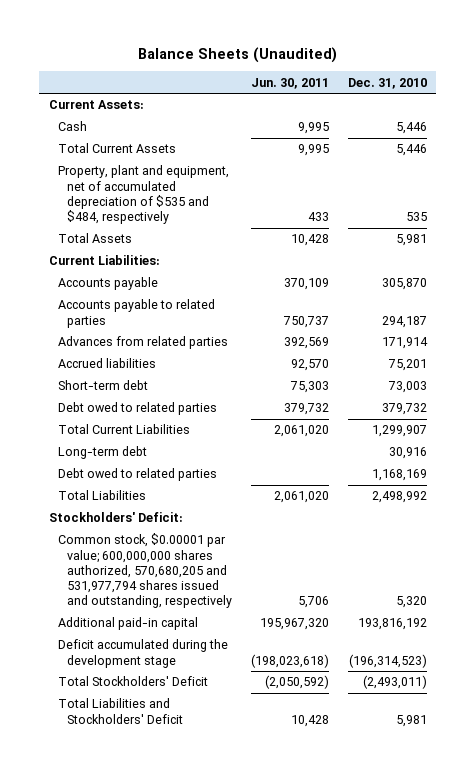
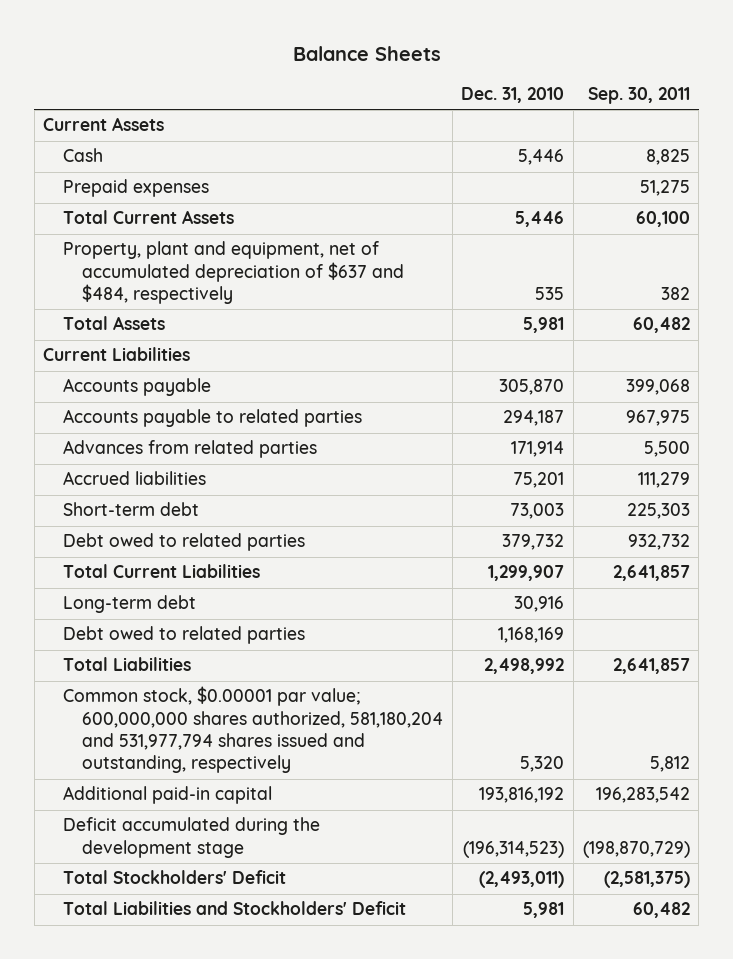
- Balance Sheets (Unaudited)
+ Balance Sheets
- | Jun. 30, 2011 | Dec. 31, 2010
+ | Dec. 31, 2010 | Sep. 30, 2011
- Current Assets:
+ Current Assets
+ Prepaid expenses | | 51,275
- Property, plant and equipment, net of accumulated depreciation of $535 and $484, respectively | 433 | 535
+ Property, plant and equipment, net of accumulated depreciation of $637 and $484, respectively | 535 | 382
- Current Liabilities:
+ Current Liabilities
- Stockholders' Deficit:
- Common stock, $0.00001 par value; 600,000,000 shares authorized, 570,680,205 and 531,977,794 shares issued and outstanding, respectively | 5,706 | 5,320
+ Common stock, $0.00001 par value; 600,000,000 shares authorized, 581,180,204 and 531,977,794 shares issued and outstanding, respectively | 5,320 | 5,812

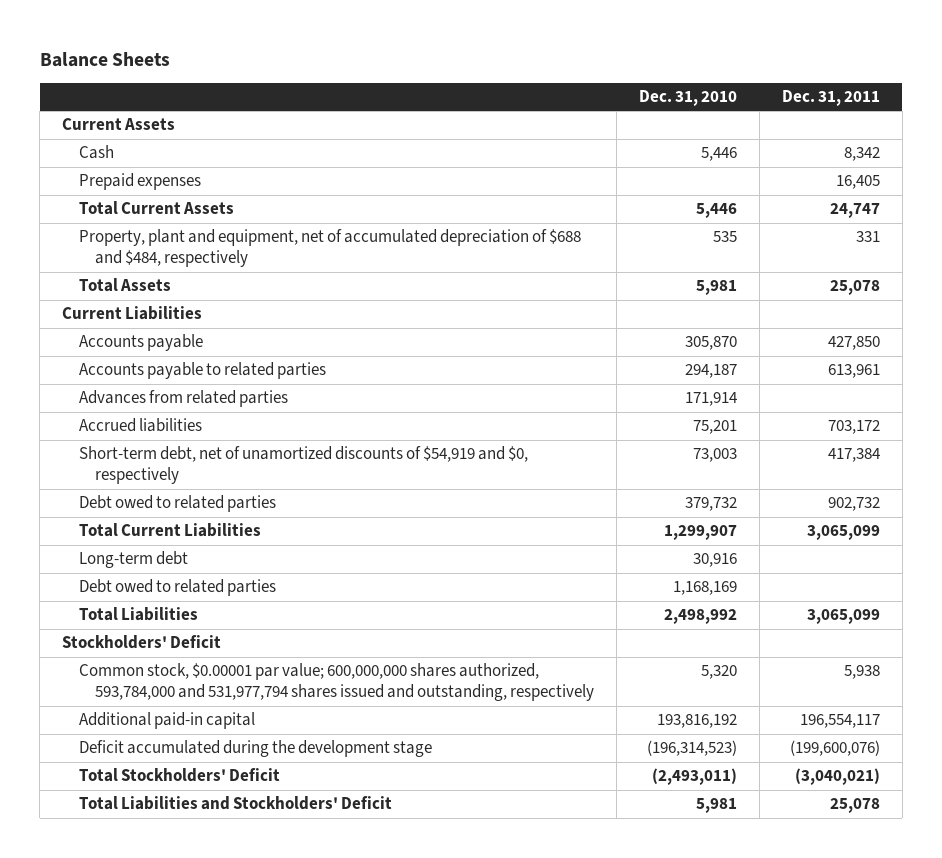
- | Dec. 31, 2010 | Sep. 30, 2011
+ | Dec. 31, 2010 | Dec. 31, 2011
- Property, plant and equipment, net of accumulated depreciation of $637 and $484, respectively | 535 | 382
+ Property, plant and equipment, net of accumulated depreciation of $688 and $484, respectively | 535 | 331
- Short-term debt | 73,003 | 225,303
+ Short-term debt, net of unamortized discounts of $54,919 and $0, respectively | 73,003 | 417,384
- Common stock, $0.00001 par value; 600,000,000 shares authorized, 581,180,204 and 531,977,794 shares issued and outstanding, respectively | 5,320 | 5,812
+ Stockholders' Deficit
+ Common stock, $0.00001 par value; 600,000,000 shares authorized, 593,784,000 and 531,977,794 shares issued and outstanding, respectively | 5,320 | 5,938

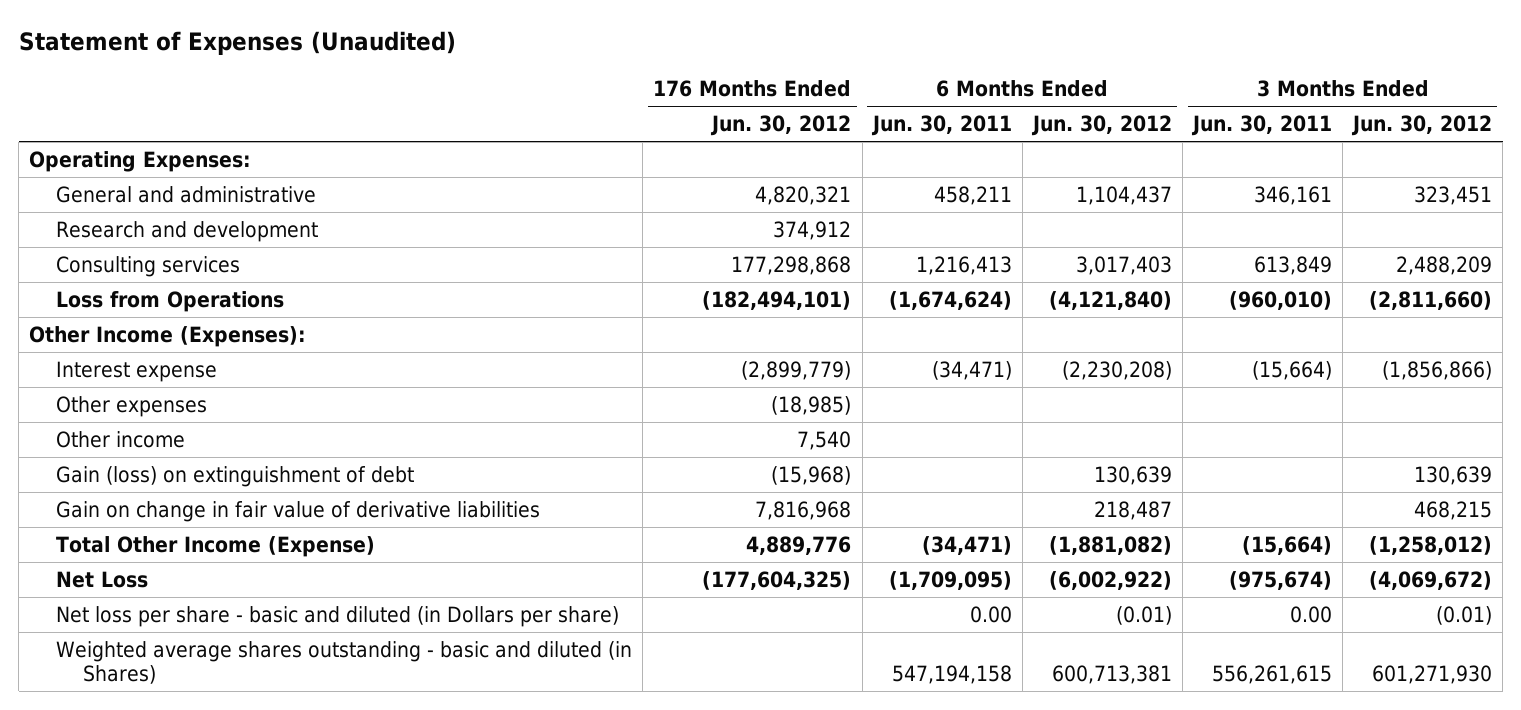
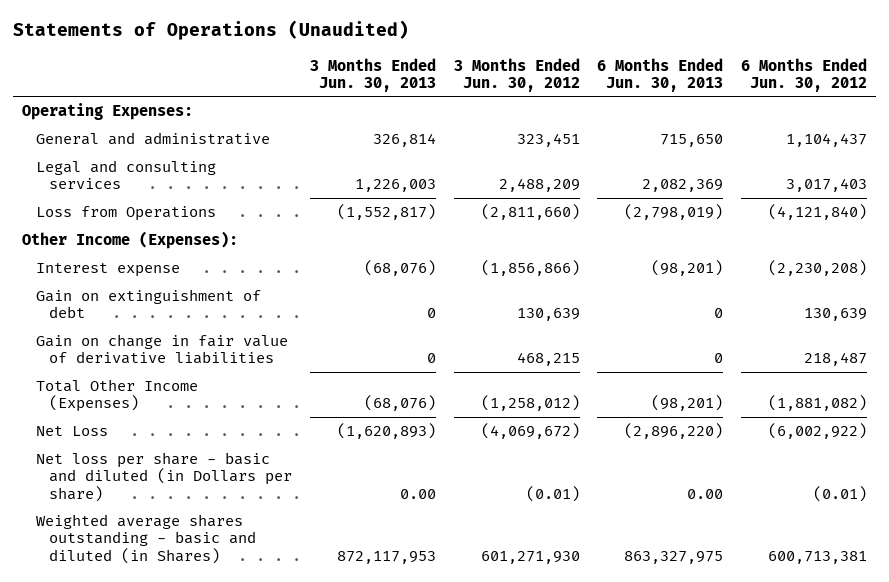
- Statement of Expenses (Unaudited)
+ Statements of Operations (Unaudited)
- | 176 Months Ended Jun. 30, 2012 | 6 Months Ended Jun. 30, 2011 | 6 Months Ended Jun. 30, 2012 | 3 Months Ended Jun. 30, 2011 | 3 Months Ended Jun. 30, 2012
+ | 3 Months Ended Jun. 30, 2013 | 3 Months Ended Jun. 30, 2012 | 6 Months Ended Jun. 30, 2013 | 6 Months Ended Jun. 30, 2012
- Research and development | 374,912 | | | |
- Consulting services | 177,298,868 | 1,216,413 | 3,017,403 | 613,849 | 2,488,209
+ Legal and consulting services | 1,226,003 | 2,488,209 | 2,082,369 | 3,017,403
- Other expenses | (18,985) | | | |
- Other income | 7,540 | | | |
- Gain (loss) on extinguishment of debt | (15,968) | | 130,639 | | 130,639
+ Gain on extinguishment of debt | 0 | 130,639 | 0 | 130,639
- Total Other Income (Expense) | 4,889,776 | (34,471) | (1,881,082) | (15,664) | (1,258,012)
+ Total Other Income (Expenses) | (68,076) | (1,258,012) | (98,201) | (1,881,082)

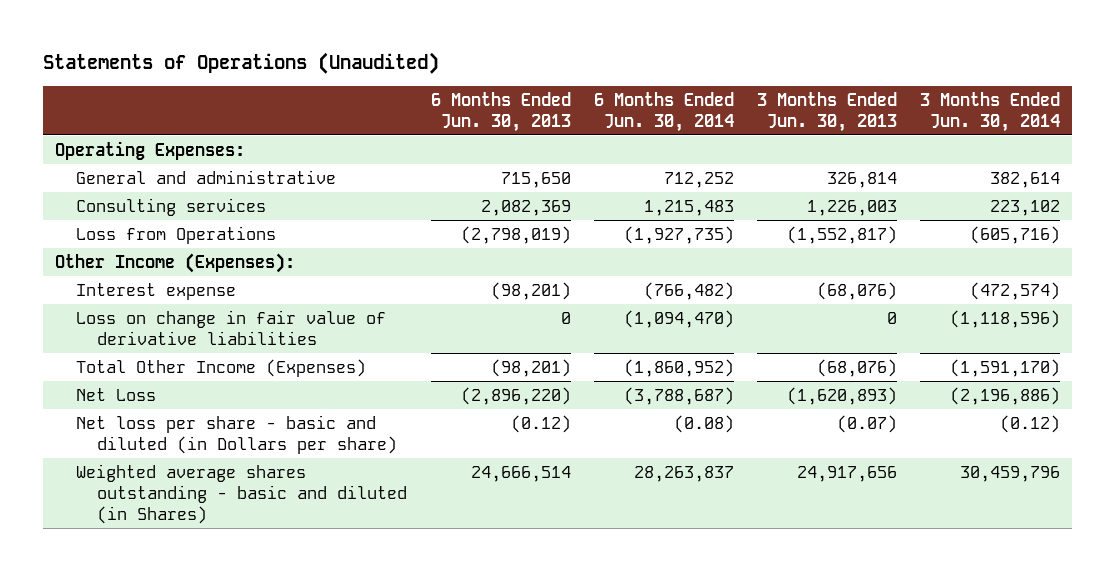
- | 3 Months Ended Jun. 30, 2013 | 3 Months Ended Jun. 30, 2012 | 6 Months Ended Jun. 30, 2013 | 6 Months Ended Jun. 30, 2012
+ | 6 Months Ended Jun. 30, 2013 | 6 Months Ended Jun. 30, 2014 | 3 Months Ended Jun. 30, 2013 | 3 Months Ended Jun. 30, 2014
- Legal and consulting services | 1,226,003 | 2,488,209 | 2,082,369 | 3,017,403
+ Consulting services | 2,082,369 | 1,215,483 | 1,226,003 | 223,102
- Gain on extinguishment of debt | 0 | 130,639 | 0 | 130,639
- Gain on change in fair value of derivative liabilities | 0 | 468,215 | 0 | 218,487
+ Loss on change in fair value of derivative liabilities | 0 | (1,094,470) | 0 | (1,118,596)
- Net loss per share - basic and diluted (in Dollars per share) | 0.00 | (0.01) | 0.00 | (0.01)
- Weighted average shares outstanding - basic and diluted (in Shares) | 872,117,953 | 601,271,930 | 863,327,975 | 600,713,381
+ Net loss per share - basic and diluted (in Dollars per share) | (0.12) | (0.08) | (0.07) | (0.12)
+ Weighted average shares outstanding - basic and diluted (in Shares) | 24,666,514 | 28,263,837 | 24,917,656 | 30,459,796

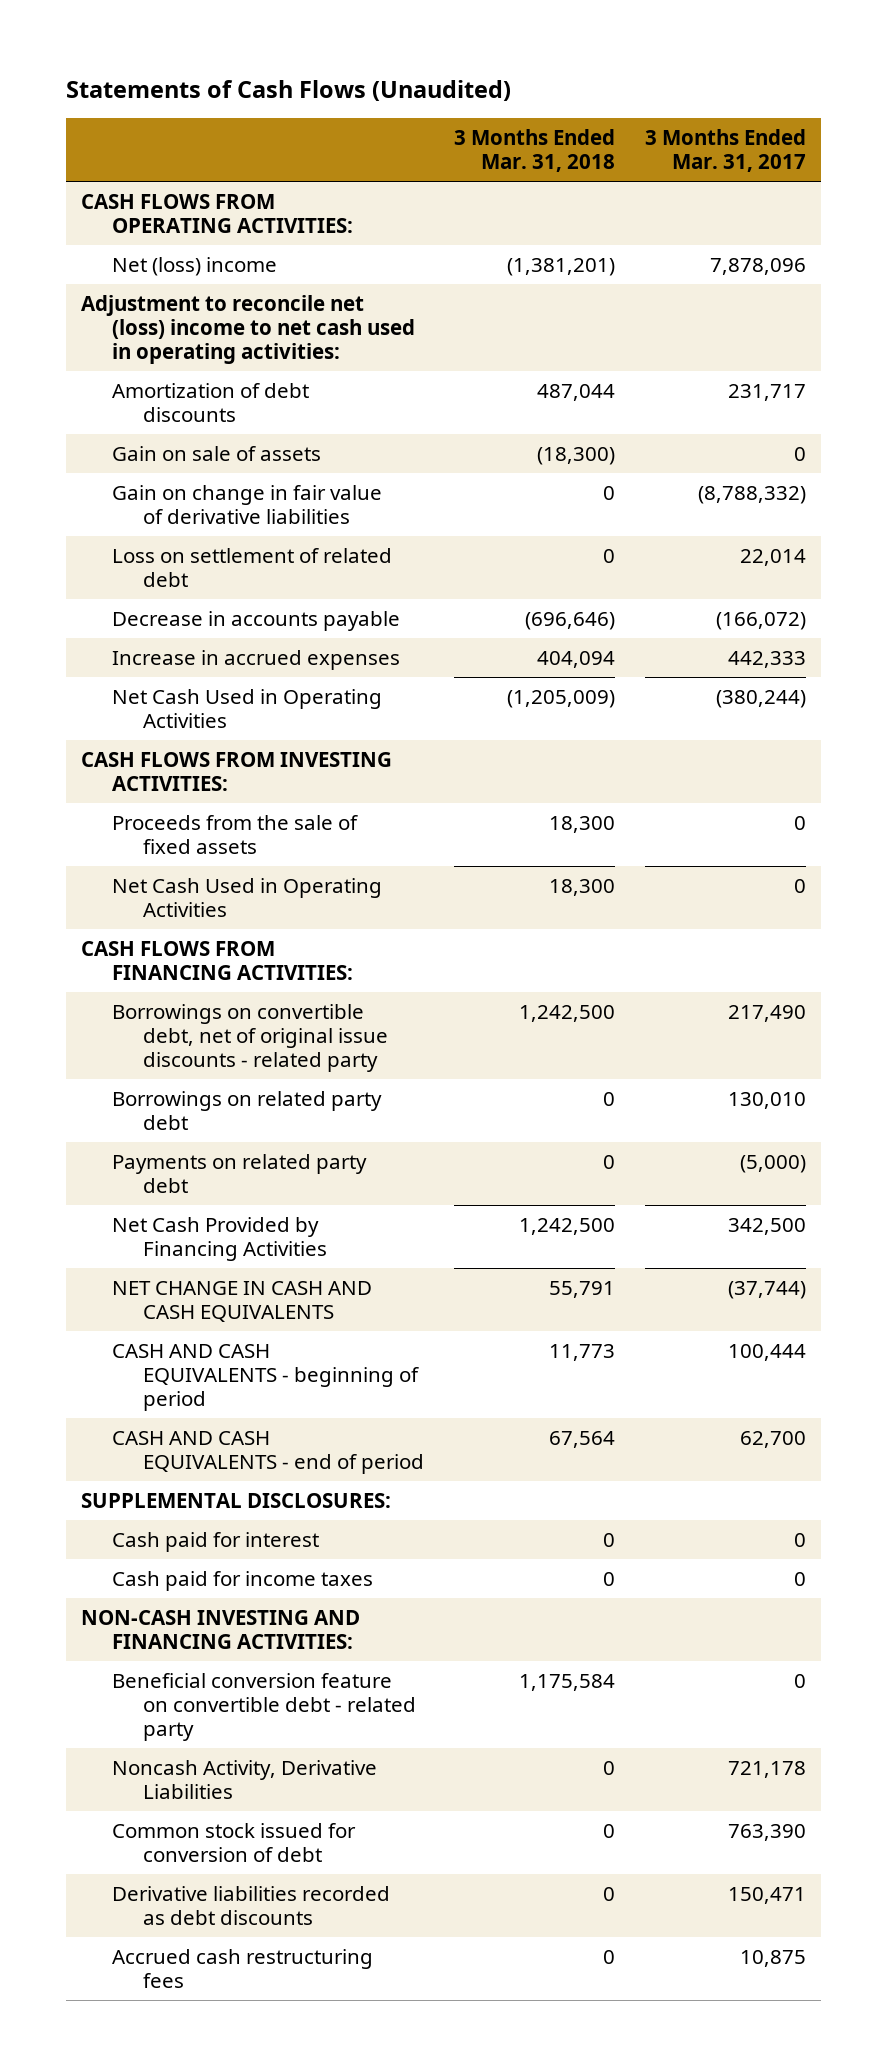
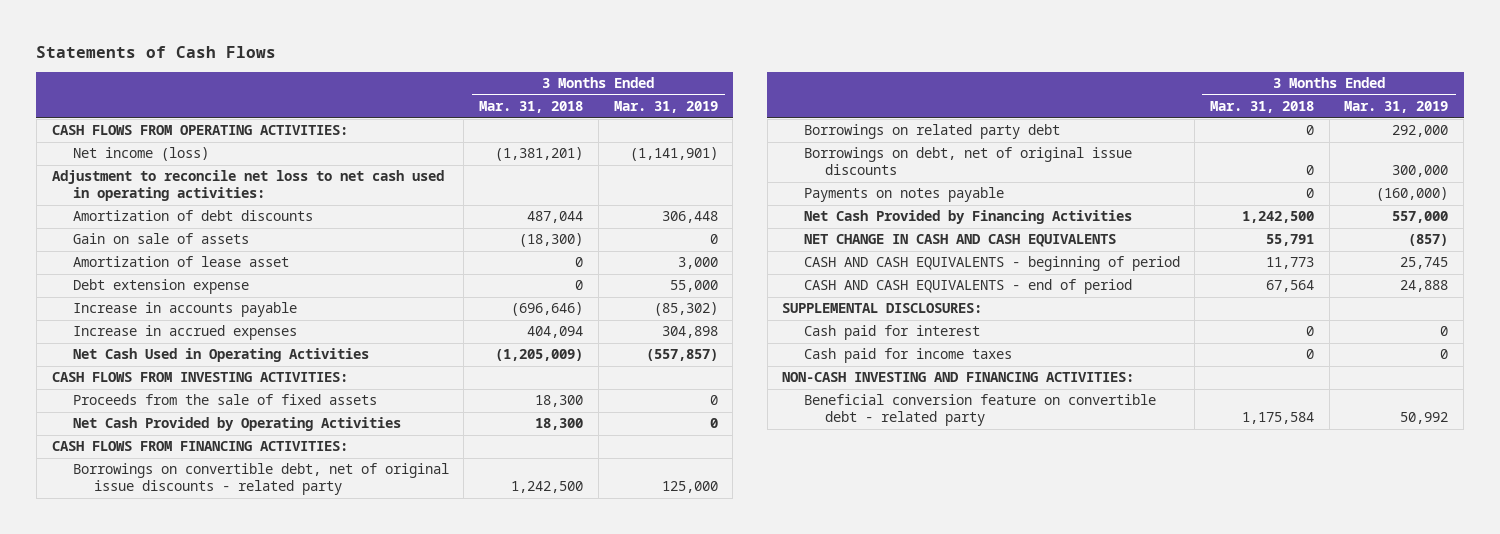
- Statements of Cash Flows (Unaudited)
+ Statements of Cash Flows
- | 3 Months Ended Mar. 31, 2018 | 3 Months Ended Mar. 31, 2017
+ | 3 Months Ended Mar. 31, 2018 | 3 Months Ended Mar. 31, 2019
- Net (loss) income | (1,381,201) | 7,878,096
- Adjustment to reconcile net (loss) income to net cash used in operating activities:
+ Net income (loss) | (1,381,201) | (1,141,901)
+ Adjustment to reconcile net loss to net cash used in operating activities:
- Gain on change in fair value of derivative liabilities | 0 | (8,788,332)
- Loss on settlement of related debt | 0 | 22,014
- Decrease in accounts payable | (696,646) | (166,072)
+ Amortization of lease asset | 0 | 3,000
+ Debt extension expense | 0 | 55,000
+ Increase in accounts payable | (696,646) | (85,302)
- Net Cash Used in Operating Activities | 18,300 | 0
+ Net Cash Provided by Operating Activities | 18,300 | 0
- Payments on related party debt | 0 | (5,000)
+ Borrowings on debt, net of original issue discounts | 0 | 300,000
+ Payments on notes payable | 0 | (160,000)
- Noncash Activity, Derivative Liabilities | 0 | 721,178
- Common stock issued for conversion of debt | 0 | 763,390
- Derivative liabilities recorded as debt discounts | 0 | 150,471
- Accrued cash restructuring fees | 0 | 10,875

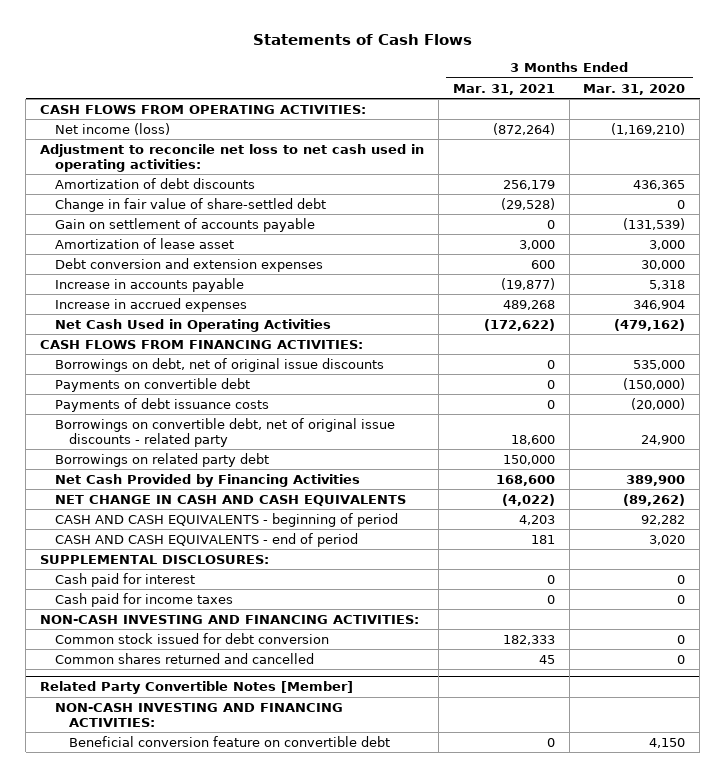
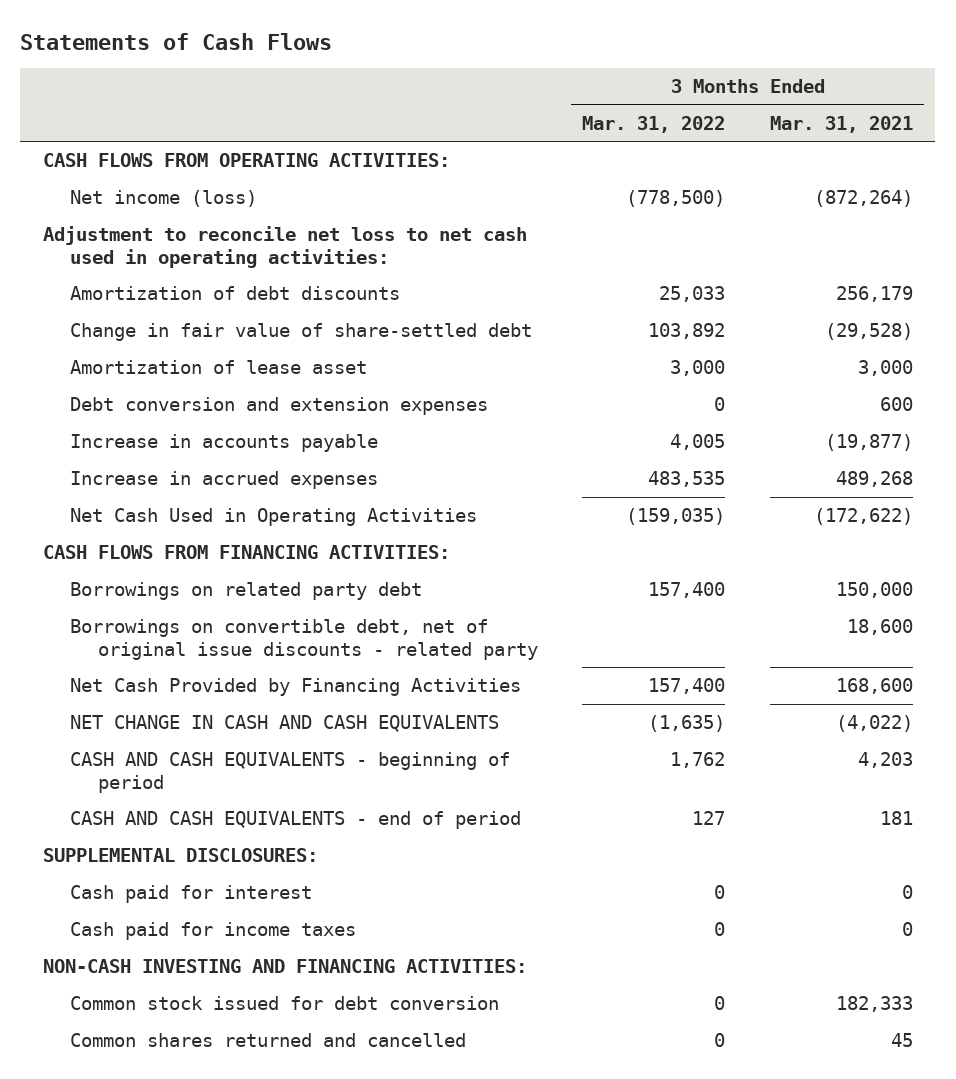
- | 3 Months Ended Mar. 31, 2021 | 3 Months Ended Mar. 31, 2020
+ | 3 Months Ended Mar. 31, 2022 | 3 Months Ended Mar. 31, 2021
- Gain on settlement of accounts payable | 0 | (131,539)
- Borrowings on debt, net of original issue discounts | 0 | 535,000
- Payments on convertible debt | 0 | (150,000)
- Payments of debt issuance costs | 0 | (20,000)
moved down: Borrowings on convertible debt, net of original issue discounts - related party | | 18,600
- Related Party Convertible Notes [Member]
- NON-CASH INVESTING AND FINANCING ACTIVITIES:
- Beneficial conversion feature on convertible debt | 0 | 4,150

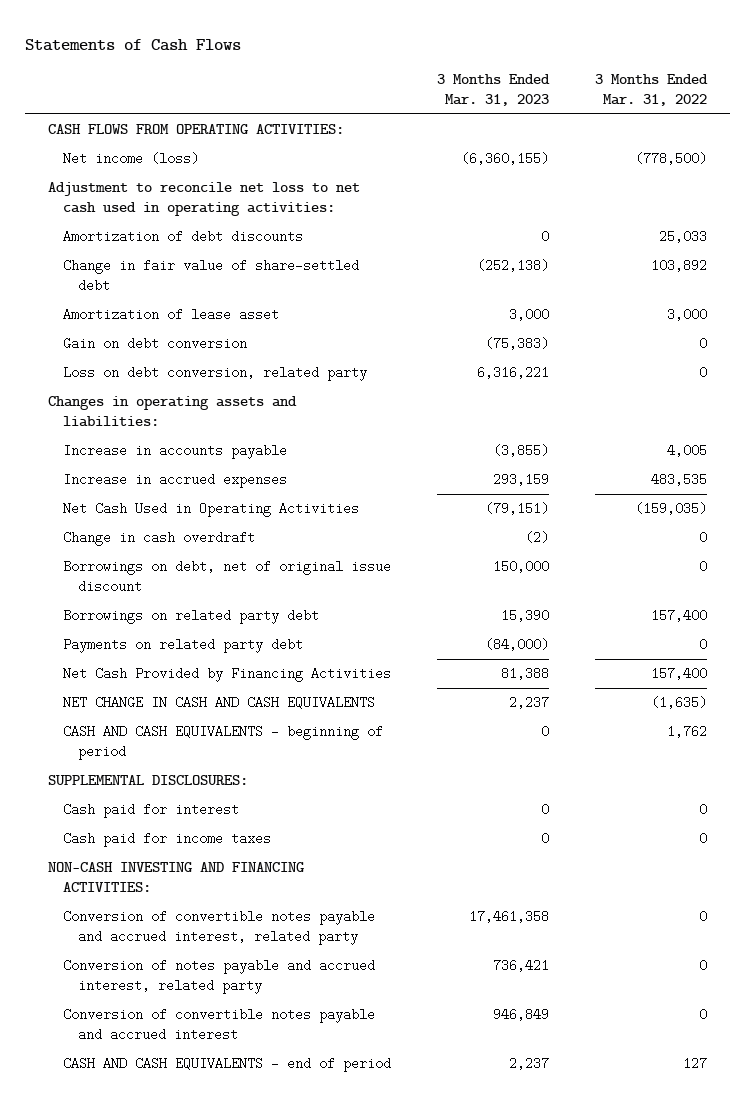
- | 3 Months Ended Mar. 31, 2022 | 3 Months Ended Mar. 31, 2021
+ | 3 Months Ended Mar. 31, 2023 | 3 Months Ended Mar. 31, 2022
- Debt conversion and extension expenses | 0 | 600
+ Gain on debt conversion | (75,383) | 0
+ Loss on debt conversion, related party | 6,316,221 | 0
+ Changes in operating assets and liabilities:
- CASH FLOWS FROM FINANCING ACTIVITIES:
+ Change in cash overdraft | (2) | 0
+ Borrowings on debt, net of original issue discount | 150,000 | 0
- Borrowings on convertible debt, net of original issue discounts - related party | | 18,600
+ Payments on related party debt | (84,000) | 0
- Common stock issued for debt conversion | 0 | 182,333
- Common shares returned and cancelled | 0 | 45
+ Conversion of convertible notes payable and accrued interest, related party | 17,461,358 | 0
+ Conversion of notes payable and accrued interest, related party | 736,421 | 0
+ Conversion of convertible notes payable and accrued interest | 946,849 | 0
moved down: CASH AND CASH EQUIVALENTS - end of period | 2,237 | 127

